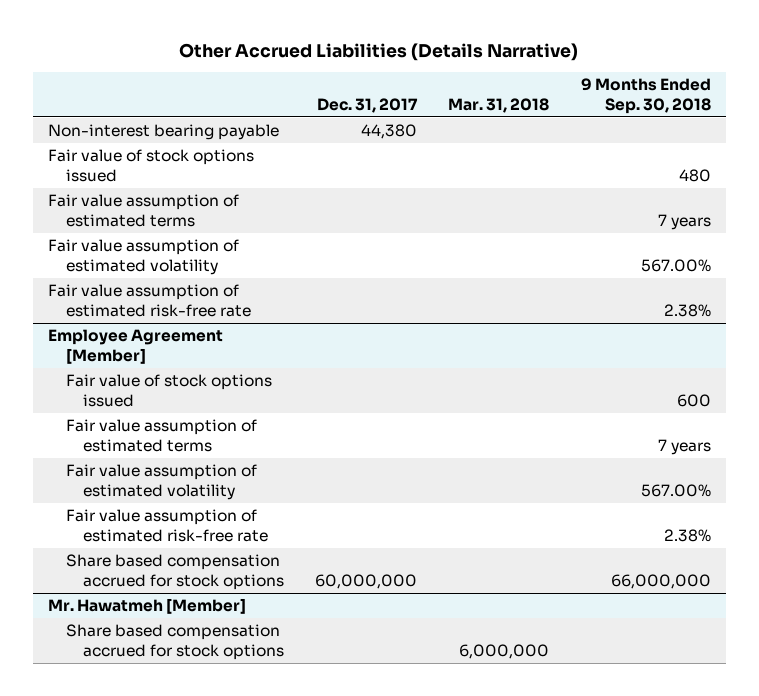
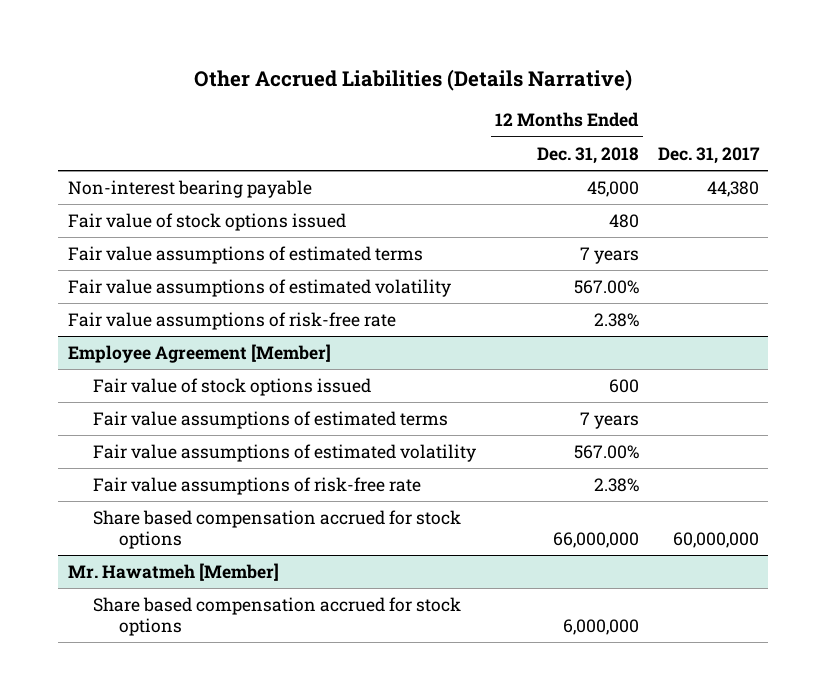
- | Dec. 31, 2017 | Mar. 31, 2018 | 9 Months Ended Sep. 30, 2018
+ | 12 Months Ended Dec. 31, 2018 | Dec. 31, 2017
- Fair value assumption of estimated terms | | | 7 years
- Fair value assumption of estimated volatility | | | 567.00%
- Fair value assumption of estimated risk-free rate | | | 2.38%
+ Fair value assumptions of estimated terms | 7 years |
+ Fair value assumptions of estimated volatility | 567.00% |
+ Fair value assumptions of risk-free rate | 2.38% |
@ Employee Agreement [Member]
- Fair value assumption of estimated terms | | | 7 years
- Fair value assumption of estimated volatility | | | 567.00%
- Fair value assumption of estimated risk-free rate | | | 2.38%
+ Fair value assumptions of estimated terms | 7 years |
+ Fair value assumptions of estimated volatility | 567.00% |
+ Fair value assumptions of risk-free rate | 2.38% |

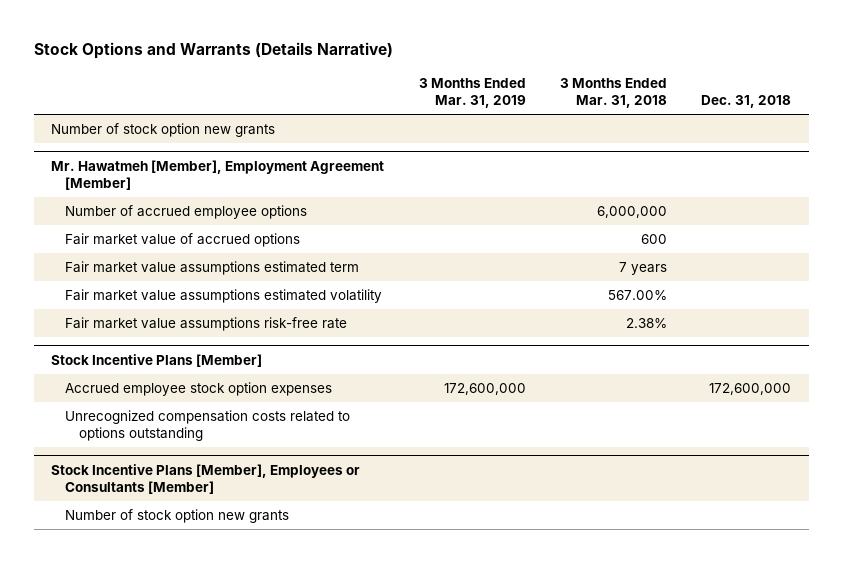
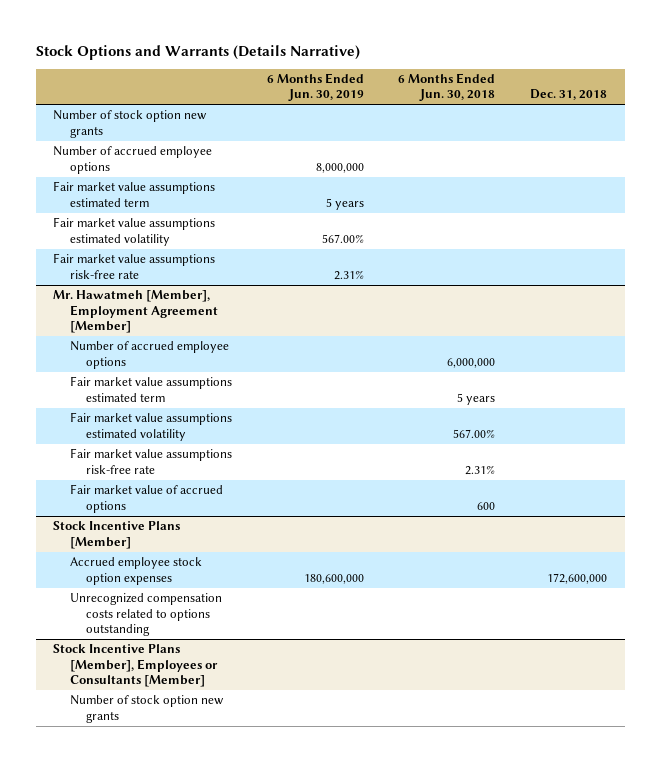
- | 3 Months Ended Mar. 31, 2019 | 3 Months Ended Mar. 31, 2018 | Dec. 31, 2018
+ | 6 Months Ended Jun. 30, 2019 | 6 Months Ended Jun. 30, 2018 | Dec. 31, 2018
+ Number of accrued employee options | 8,000,000 | |
+ Fair market value assumptions estimated term | 5 years | |
+ Fair market value assumptions estimated volatility | 567.00% | |
+ Fair market value assumptions risk-free rate | 2.31% | |
@ Mr. Hawatmeh [Member], Employment Agreement [Member]
moved down: Fair market value of accrued options | | 600 |

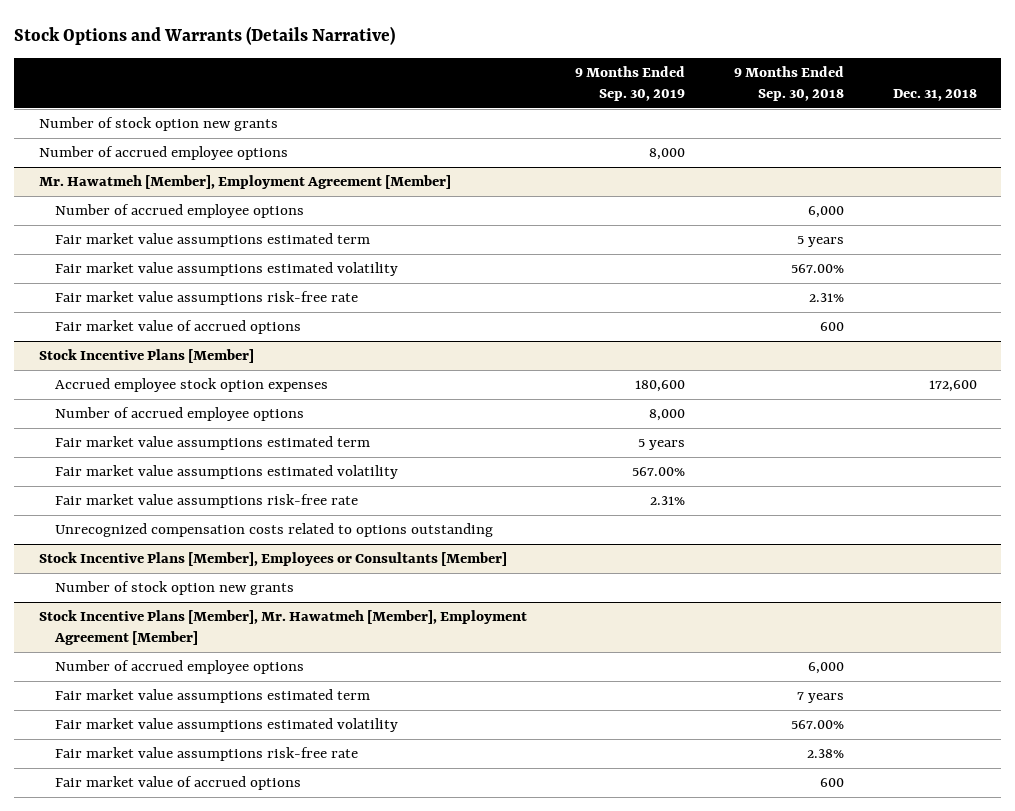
- | 6 Months Ended Jun. 30, 2019 | 6 Months Ended Jun. 30, 2018 | Dec. 31, 2018
+ | 9 Months Ended Sep. 30, 2019 | 9 Months Ended Sep. 30, 2018 | Dec. 31, 2018
- Fair market value assumptions estimated term | 5 years | |
- Fair market value assumptions estimated volatility | 567.00% | |
- Fair market value assumptions risk-free rate | 2.31% | |
@ Stock Incentive Plans [Member]
- Accrued employee stock option expenses | 180,600,000 | | 172,600,000
+ Accrued employee stock option expenses | 180,600 | | 172,600
+ Number of accrued employee options | 8,000 | |
+ Fair market value assumptions estimated term | 5 years | |
+ Fair market value assumptions estimated volatility | 567.00% | |
+ Fair market value assumptions risk-free rate | 2.31% | |
+ Stock Incentive Plans [Member], Mr. Hawatmeh [Member], Employment Agreement [Member]
+ Number of accrued employee options | | 6,000 |
+ Fair market value assumptions estimated term | | 7 years |
+ Fair market value assumptions estimated volatility | | 567.00% |
+ Fair market value assumptions risk-free rate | | 2.38% |
+ Fair market value of accrued options | | 600 |

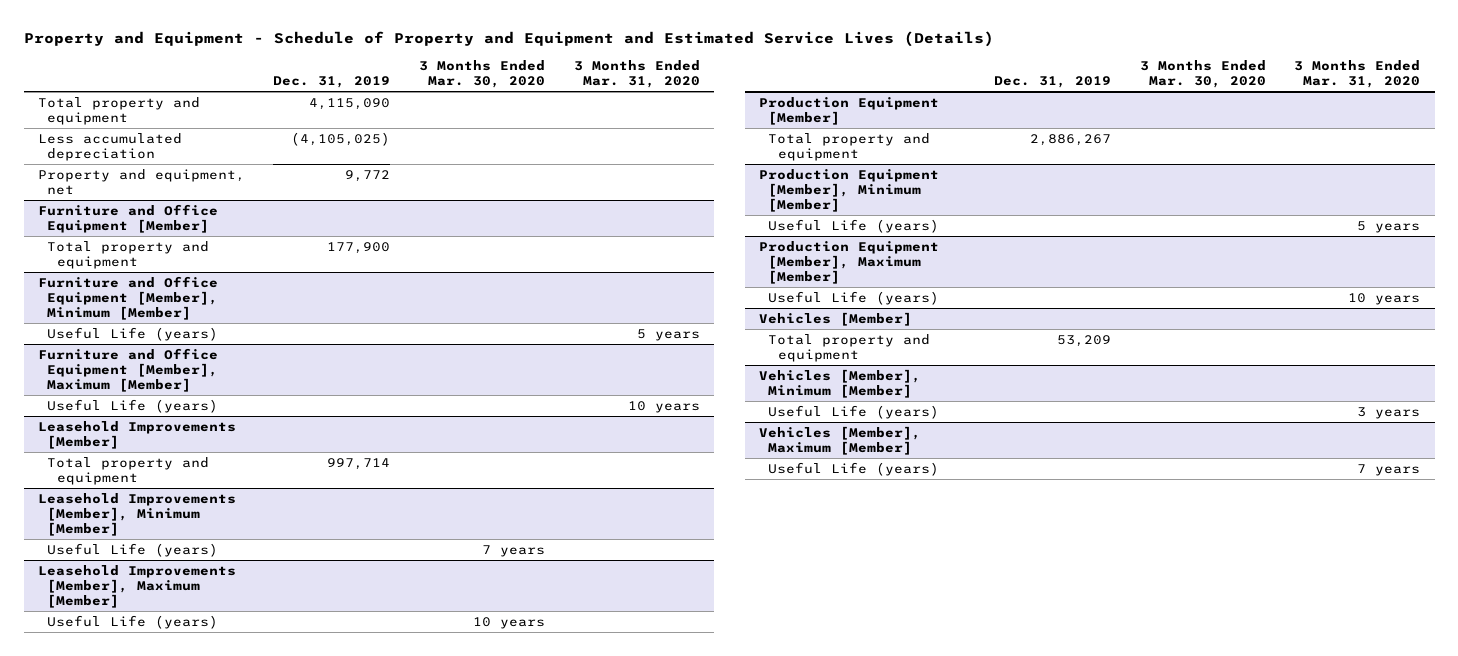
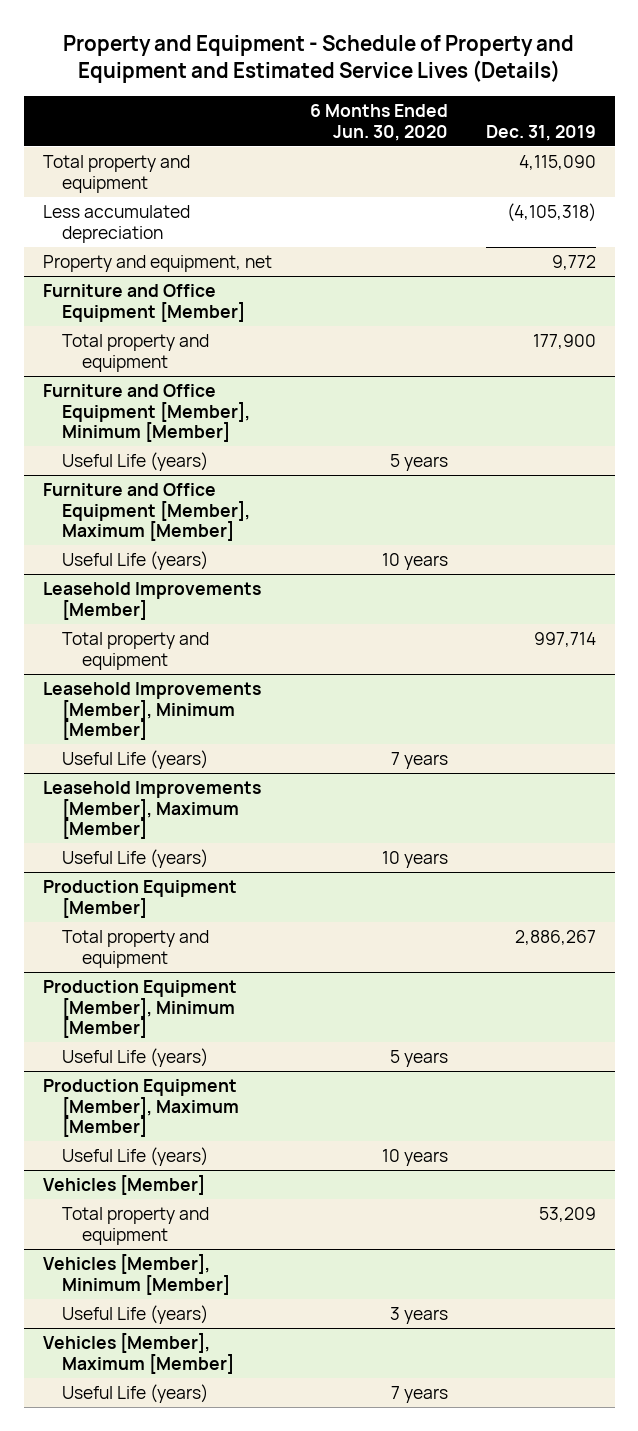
- | Dec. 31, 2019 | 3 Months Ended Mar. 30, 2020 | 3 Months Ended Mar. 31, 2020
+ | 6 Months Ended Jun. 30, 2020 | Dec. 31, 2019
- Less accumulated depreciation | (4,105,025) | |
+ Less accumulated depreciation | | (4,105,318)

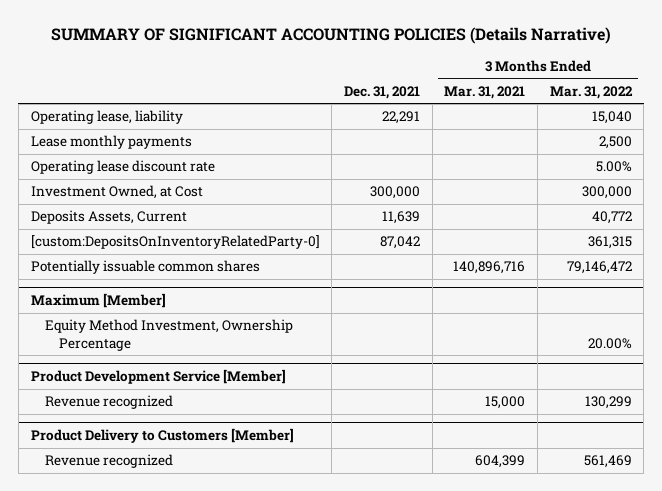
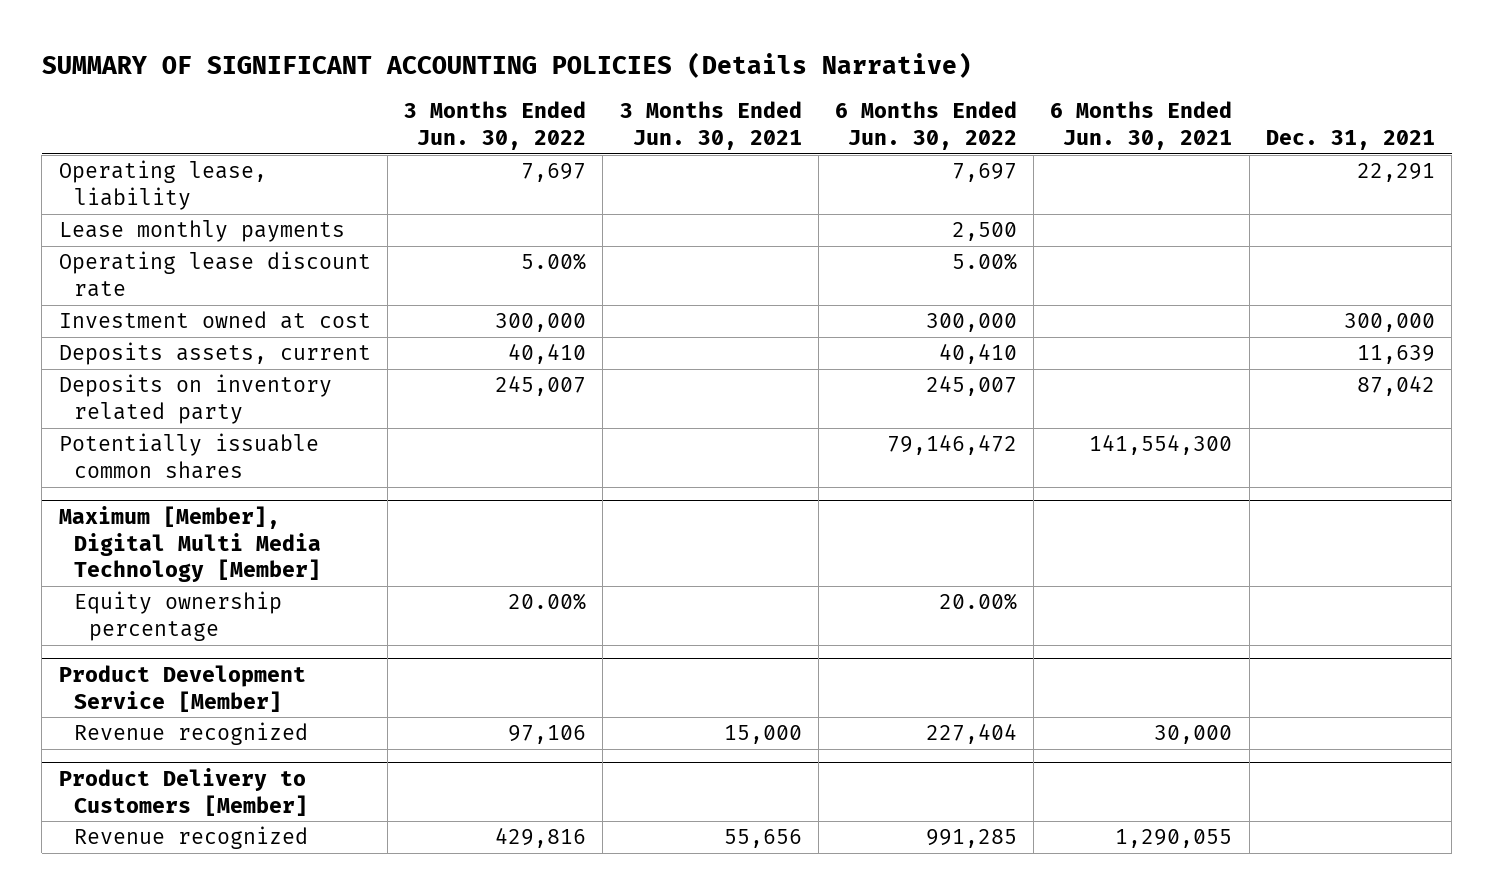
- | Dec. 31, 2021 | 3 Months Ended Mar. 31, 2021 | 3 Months Ended Mar. 31, 2022
+ | 3 Months Ended Jun. 30, 2022 | 3 Months Ended Jun. 30, 2021 | 6 Months Ended Jun. 30, 2022 | 6 Months Ended Jun. 30, 2021 | Dec. 31, 2021
- Investment Owned, at Cost | 300,000 | | 300,000
- Deposits Assets, Current | 11,639 | | 40,772
- [custom:DepositsOnInventoryRelatedParty-0] | 87,042 | | 361,315
+ Investment owned at cost | 300,000 | | 300,000 | | 300,000
+ Deposits assets, current | 40,410 | | 40,410 | | 11,639
+ Deposits on inventory related party | 245,007 | | 245,007 | | 87,042
- Maximum [Member]
- Equity Method Investment, Ownership Percentage | | | 20.00%
+ Maximum [Member], Digital Multi Media Technology [Member]
+ Equity ownership percentage | 20.00% | | 20.00% | |

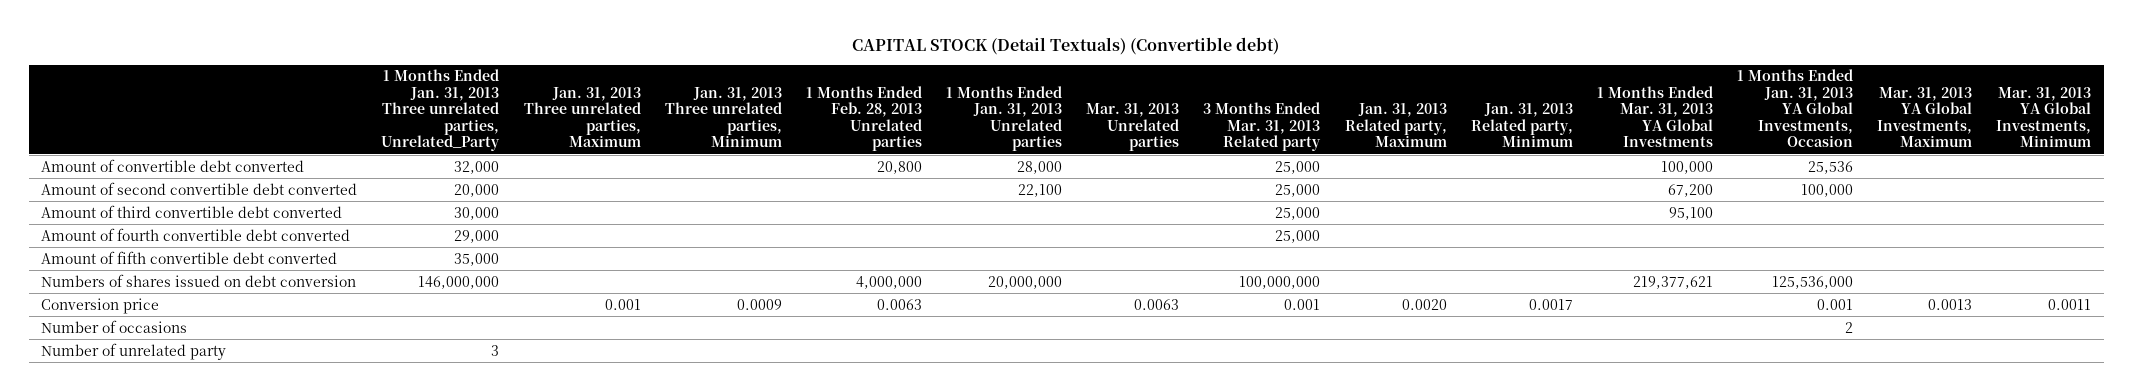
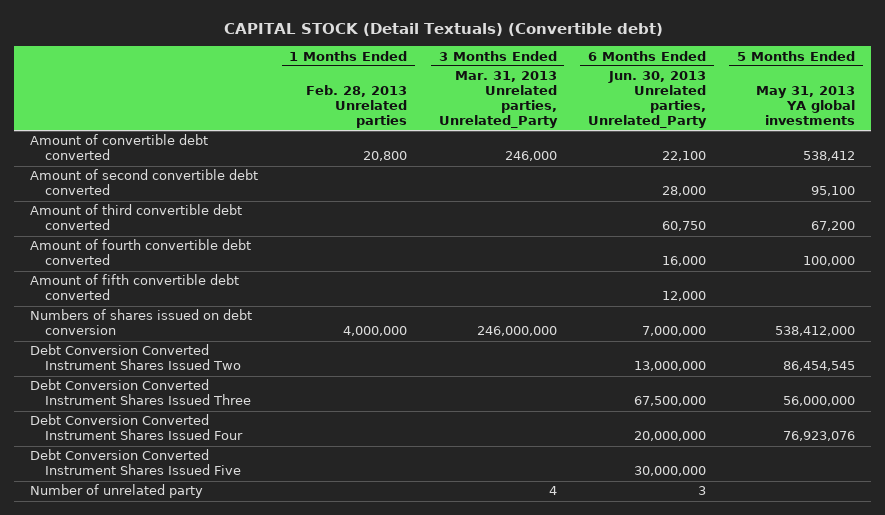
- | 1 Months Ended Jan. 31, 2013 Three unrelated parties, Unrelated_Party | Jan. 31, 2013 Three unrelated parties, Maximum | Jan. 31, 2013 Three unrelated parties, Minimum | 1 Months Ended Feb. 28, 2013 Unrelated parties | 1 Months Ended Jan. 31, 2013 Unrelated parties | Mar. 31, 2013 Unrelated parties | 3 Months Ended Mar. 31, 2013 Related party | Jan. 31, 2013 Related party, Maximum | Jan. 31, 2013 Related party, Minimum | 1 Months Ended Mar. 31, 2013 YA Global Investments | 1 Months Ended Jan. 31, 2013 YA Global Investments, Occasion | Mar. 31, 2013 YA Global Investments, Maximum | Mar. 31, 2013 YA Global Investments, Minimum
+ | 1 Months Ended Feb. 28, 2013 Unrelated parties | 3 Months Ended Mar. 31, 2013 Unrelated parties, Unrelated_Party | 6 Months Ended Jun. 30, 2013 Unrelated parties, Unrelated_Party | 5 Months Ended May 31, 2013 YA global investments
- Conversion price | | 0.001 | 0.0009 | 0.0063 | | 0.0063 | 0.001 | 0.0020 | 0.0017 | | 0.001 | 0.0013 | 0.0011
- Number of occasions | | | | | | | | | | | 2 | |
+ Debt Conversion Converted Instrument Shares Issued Two | | | 13,000,000 | 86,454,545
+ Debt Conversion Converted Instrument Shares Issued Three | | | 67,500,000 | 56,000,000
+ Debt Conversion Converted Instrument Shares Issued Four | | | 20,000,000 | 76,923,076
+ Debt Conversion Converted Instrument Shares Issued Five | | | 30,000,000 |

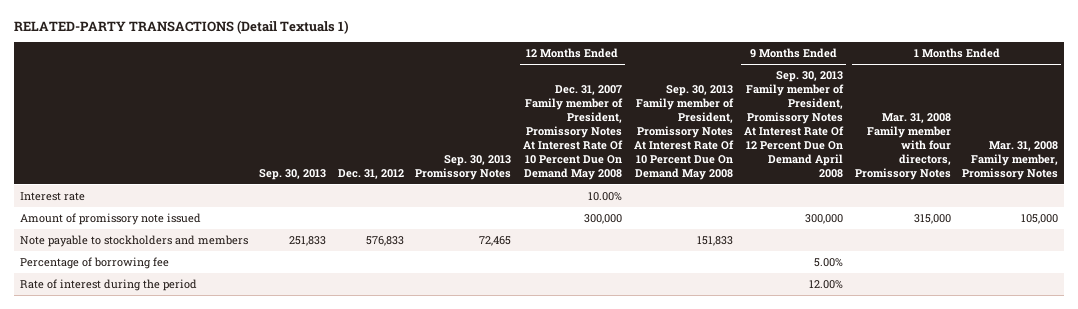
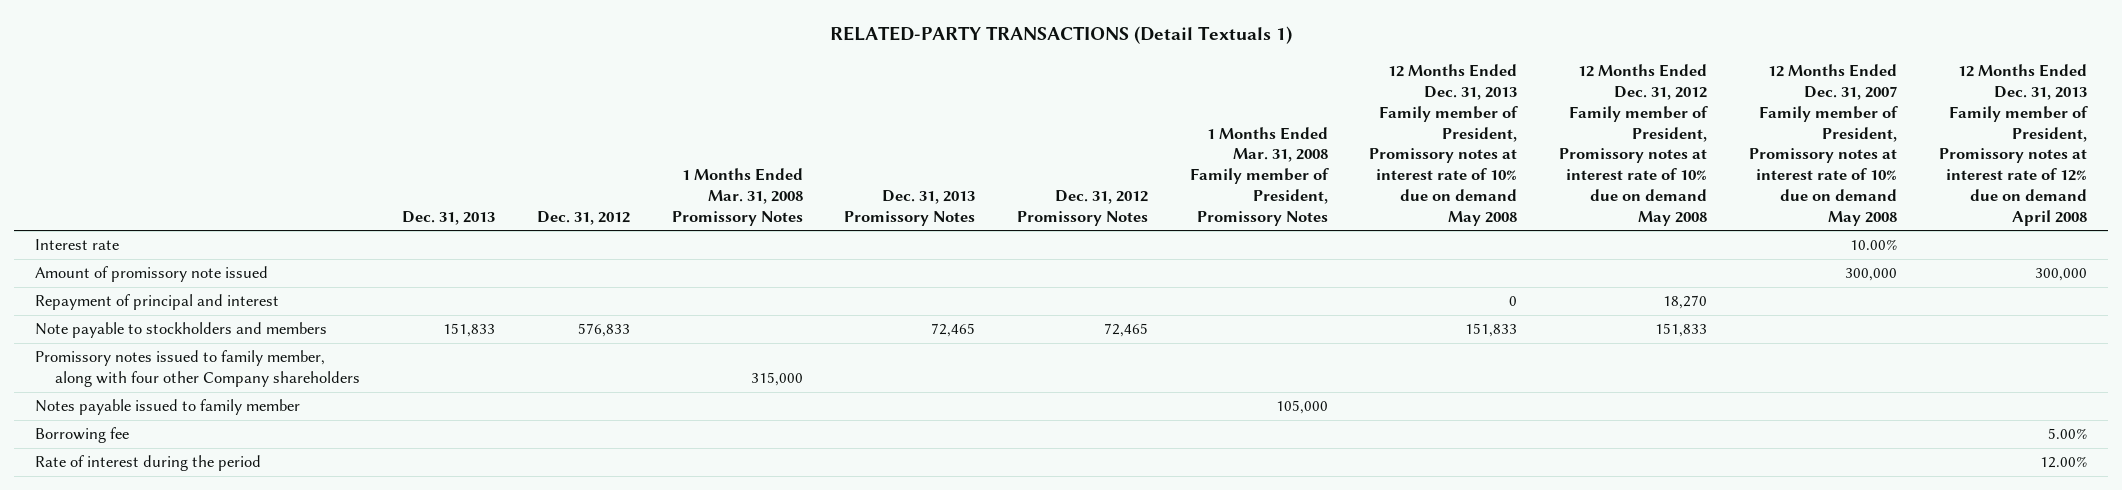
- | Sep. 30, 2013 | Dec. 31, 2012 | Sep. 30, 2013 Promissory Notes | 12 Months Ended Dec. 31, 2007 Family member of President, Promissory Notes At Interest Rate Of 10 Percent Due On Demand May 2008 | Sep. 30, 2013 Family member of President, Promissory Notes At Interest Rate Of 10 Percent Due On Demand May 2008 | 9 Months Ended Sep. 30, 2013 Family member of President, Promissory Notes At Interest Rate Of 12 Percent Due On Demand April 2008 | 1 Months Ended Mar. 31, 2008 Family member with four directors, Promissory Notes | 1 Months Ended Mar. 31, 2008 Family member, Promissory Notes
+ | Dec. 31, 2013 | Dec. 31, 2012 | 1 Months Ended Mar. 31, 2008 Promissory Notes | Dec. 31, 2013 Promissory Notes | Dec. 31, 2012 Promissory Notes | 1 Months Ended Mar. 31, 2008 Family member of President, Promissory Notes | 12 Months Ended Dec. 31, 2013 Family member of President, Promissory notes at interest rate of 10% due on demand May 2008 | 12 Months Ended Dec. 31, 2012 Family member of President, Promissory notes at interest rate of 10% due on demand May 2008 | 12 Months Ended Dec. 31, 2007 Family member of President, Promissory notes at interest rate of 10% due on demand May 2008 | 12 Months Ended Dec. 31, 2013 Family member of President, Promissory notes at interest rate of 12% due on demand April 2008
+ Repayment of principal and interest | | | | | | | 0 | 18,270 | |
- Percentage of borrowing fee | | | | | | 5.00% | |
+ Promissory notes issued to family member, along with four other Company shareholders | | | 315,000 | | | | | | |
+ Notes payable issued to family member | | | | | | 105,000 | | | |
+ Borrowing fee | | | | | | | | | | 5.00%

